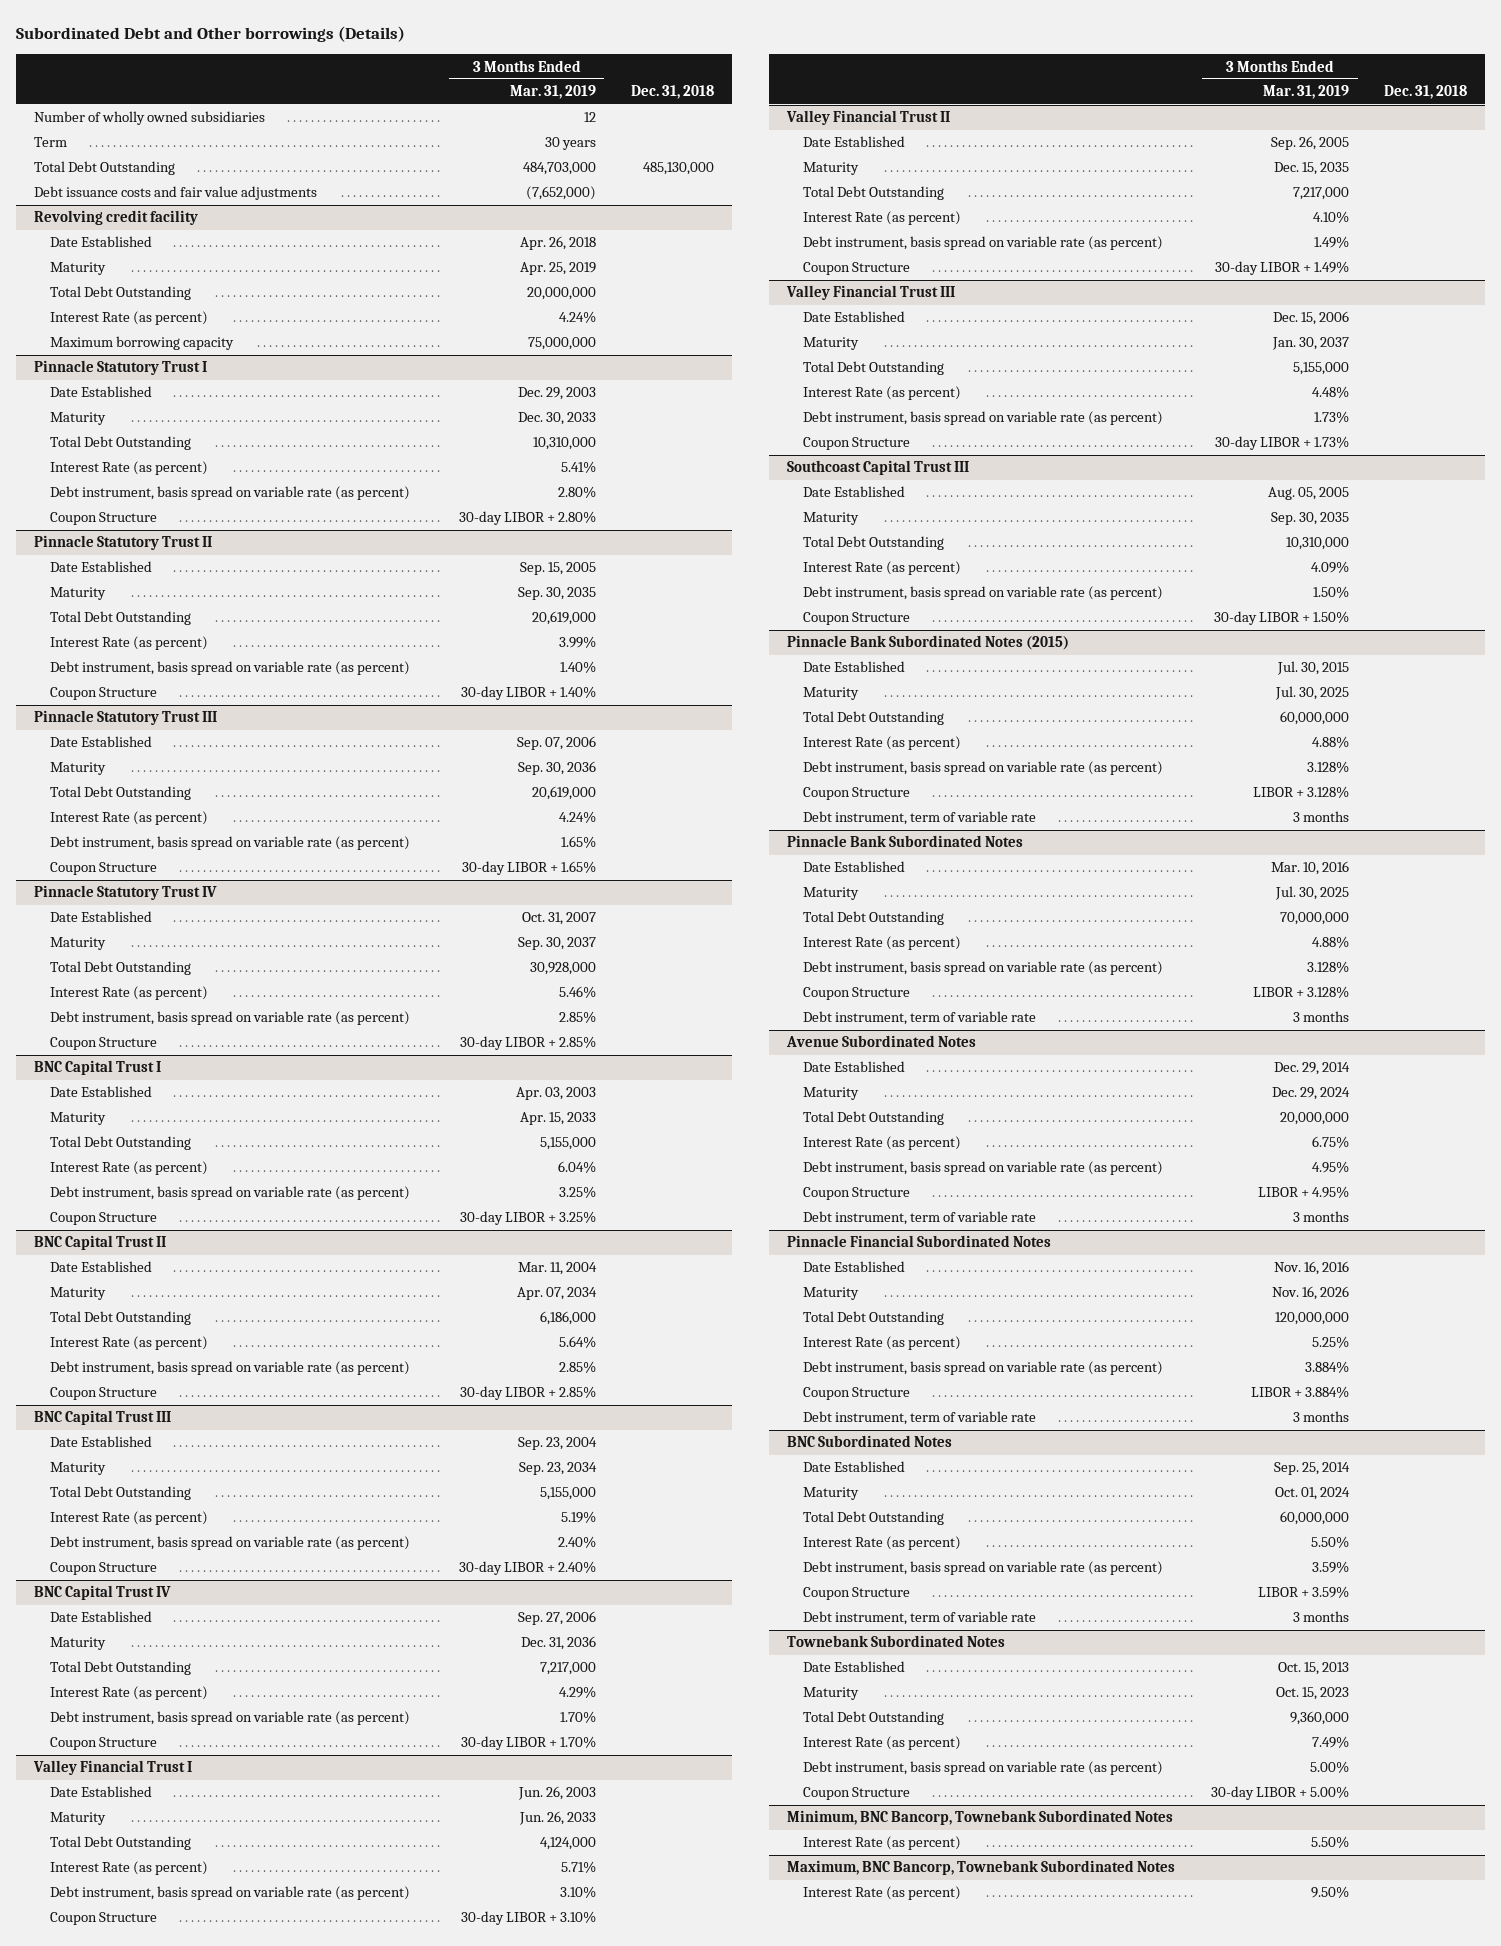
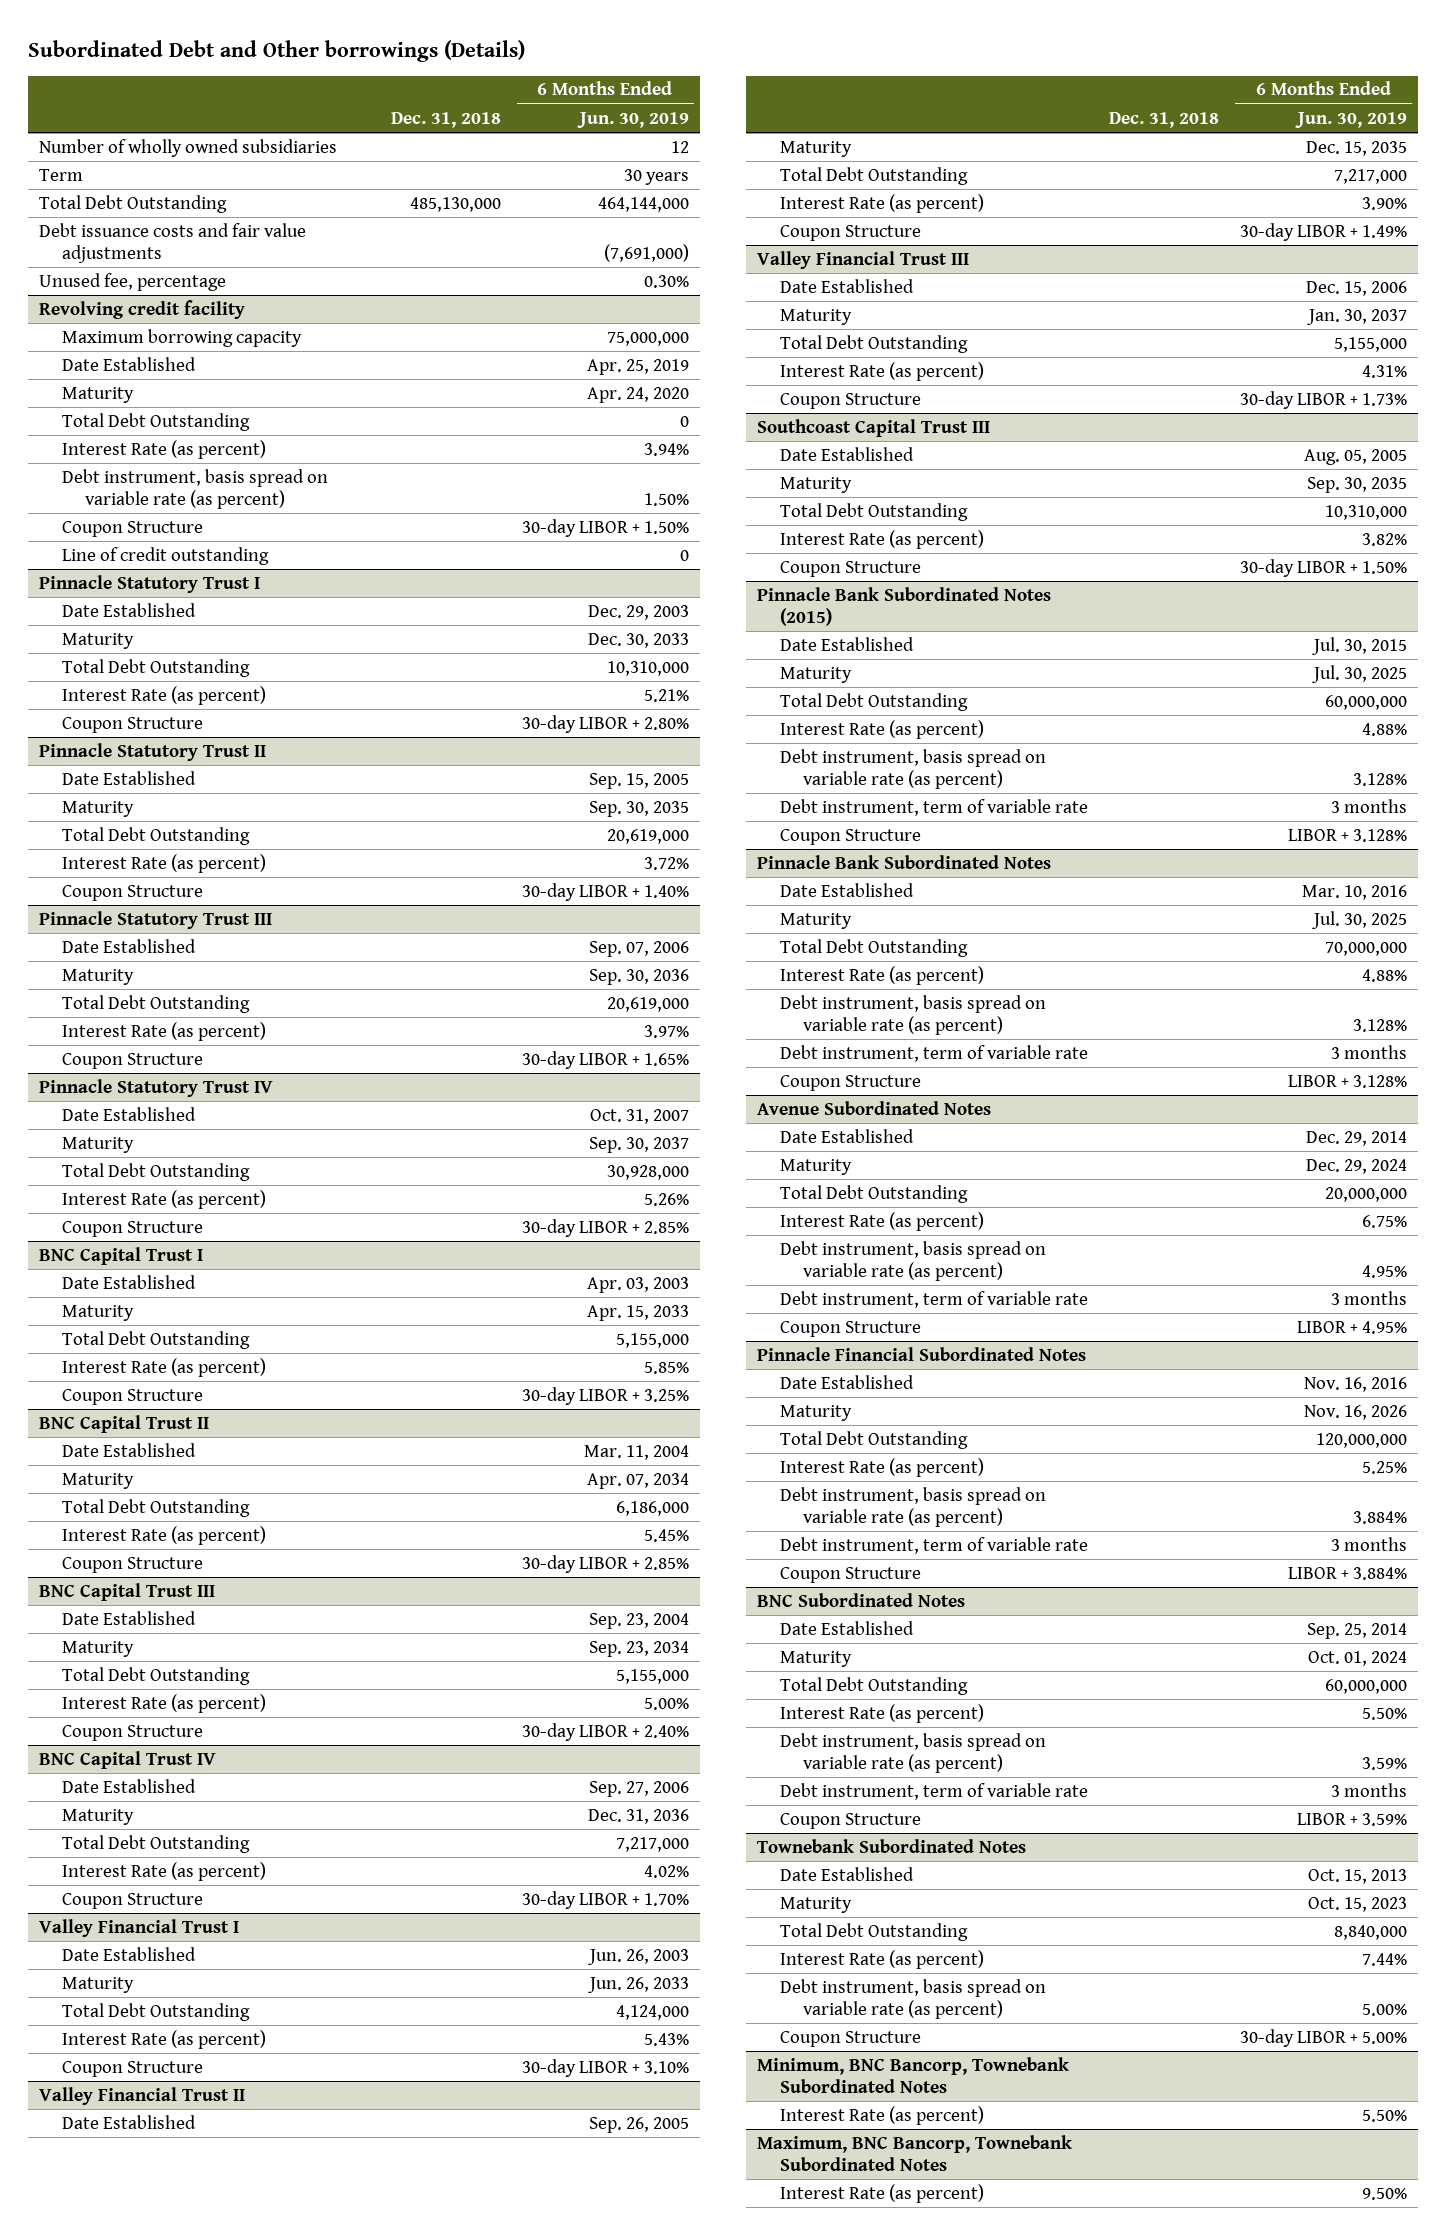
- | 3 Months Ended Mar. 31, 2019 | Dec. 31, 2018
+ | Dec. 31, 2018 | 6 Months Ended Jun. 30, 2019
+ Unused fee, percentage | | 0.30%
@ Revolving credit facility
moved up: Maximum borrowing capacity | | 75,000,000
+ Debt instrument, basis spread on variable rate (as percent) | | 1.50%
+ Coupon Structure | | 30-day LIBOR + 1.50%
+ Line of credit outstanding | | 0
@ Pinnacle Statutory Trust I
- Debt instrument, basis spread on variable rate (as percent) | 2.80% |
@ Pinnacle Statutory Trust II
- Debt instrument, basis spread on variable rate (as percent) | 1.40% |
@ Pinnacle Statutory Trust III
- Debt instrument, basis spread on variable rate (as percent) | 1.65% |
@ Pinnacle Statutory Trust IV
- Debt instrument, basis spread on variable rate (as percent) | 2.85% |
@ BNC Capital Trust I
- Debt instrument, basis spread on variable rate (as percent) | 3.25% |
@ BNC Capital Trust II
- Debt instrument, basis spread on variable rate (as percent) | 2.85% |
@ BNC Capital Trust III
- Debt instrument, basis spread on variable rate (as percent) | 2.40% |
@ BNC Capital Trust IV
- Debt instrument, basis spread on variable rate (as percent) | 1.70% |
@ Valley Financial Trust I
- Debt instrument, basis spread on variable rate (as percent) | 3.10% |
@ Valley Financial Trust II
- Debt instrument, basis spread on variable rate (as percent) | 1.49% |
@ Valley Financial Trust III
- Debt instrument, basis spread on variable rate (as percent) | 1.73% |
@ Southcoast Capital Trust III
- Debt instrument, basis spread on variable rate (as percent) | 1.50% |
@ Pinnacle Bank Subordinated Notes (2015)
moved down: Coupon Structure | | LIBOR + 3.128%
@ Pinnacle Bank Subordinated Notes
moved down: Coupon Structure | | LIBOR + 3.128%
@ Avenue Subordinated Notes
moved down: Coupon Structure | | LIBOR + 4.95%
@ Pinnacle Financial Subordinated Notes
moved down: Coupon Structure | | LIBOR + 3.884%
@ BNC Subordinated Notes
moved down: Coupon Structure | | LIBOR + 3.59%

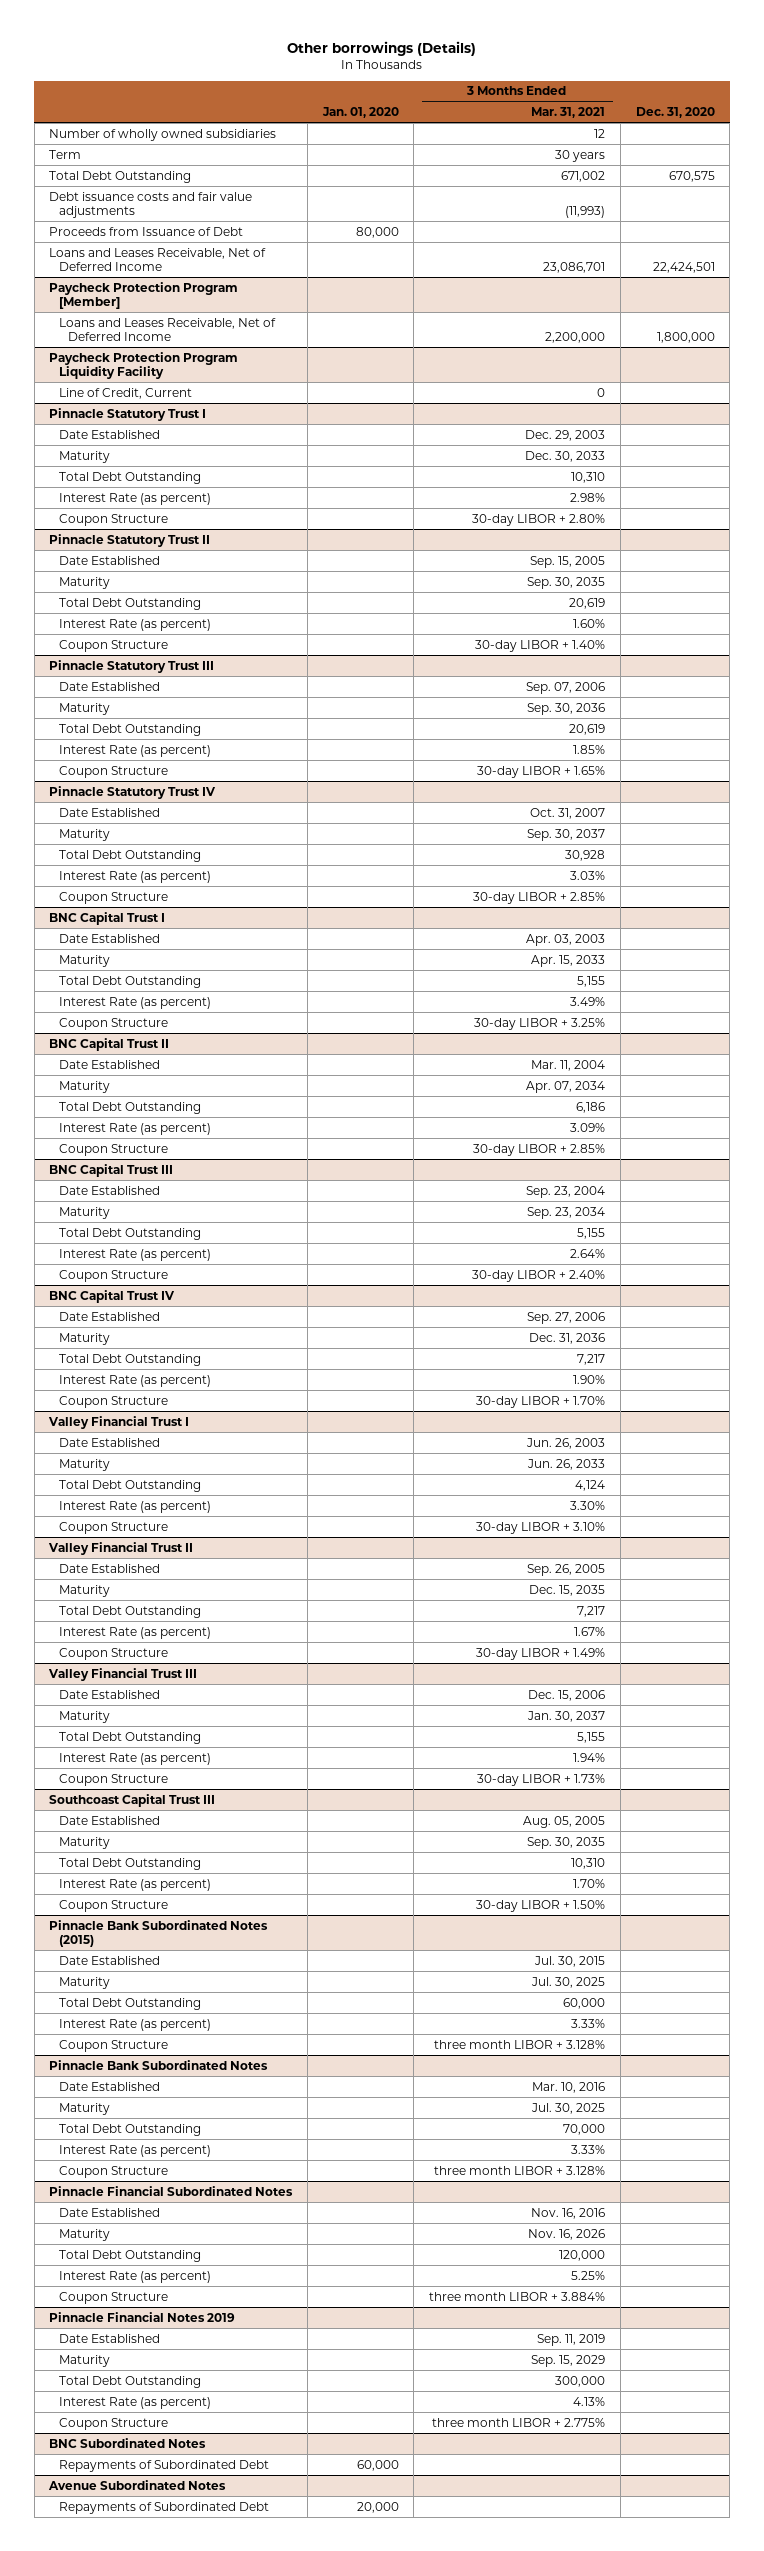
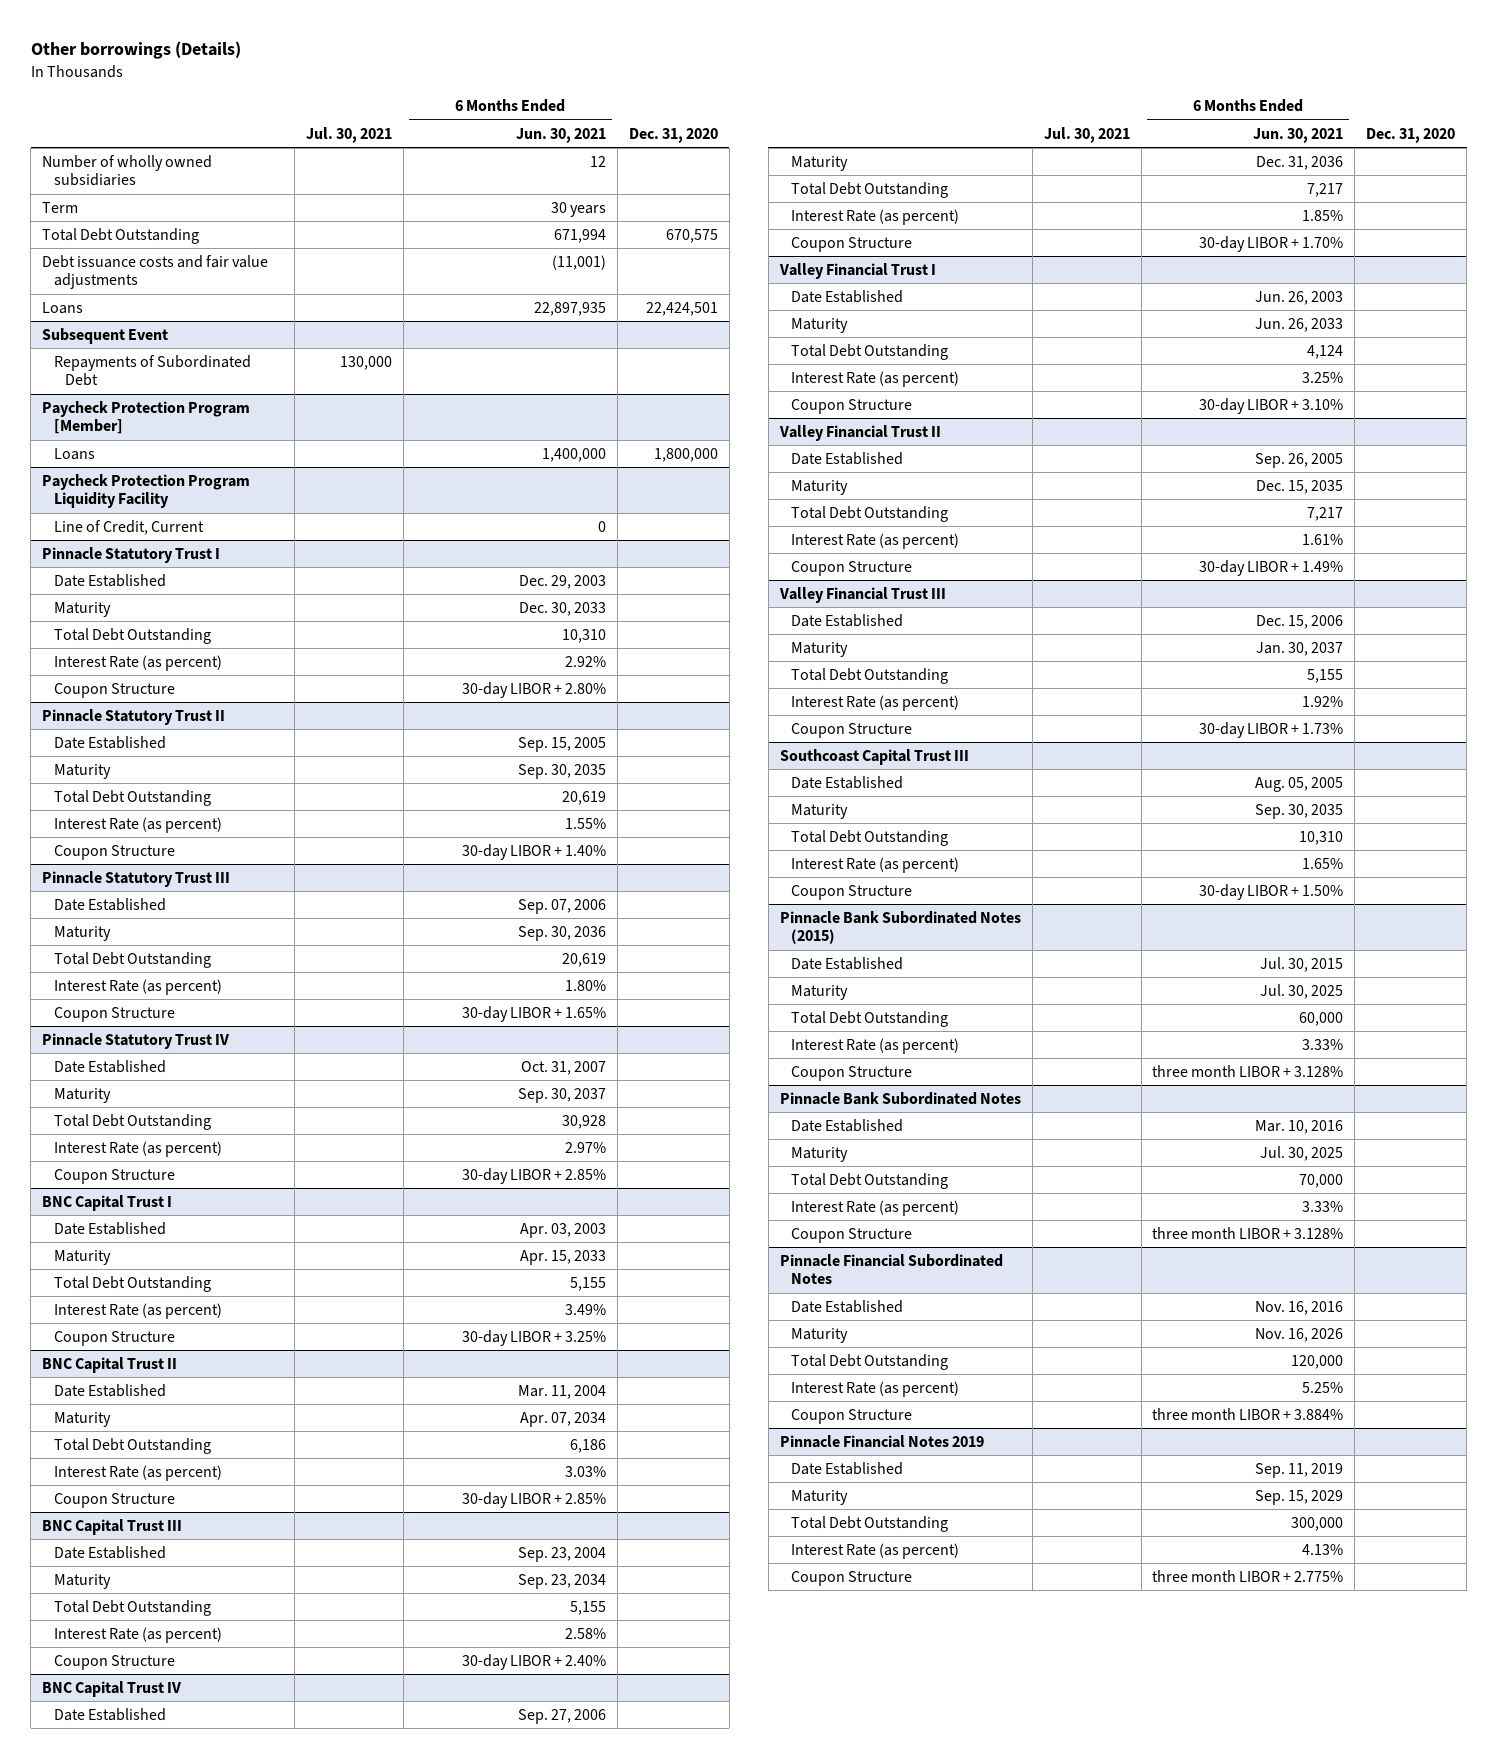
- | Jan. 01, 2020 | 3 Months Ended Mar. 31, 2021 | Dec. 31, 2020
+ | Jul. 30, 2021 | 6 Months Ended Jun. 30, 2021 | Dec. 31, 2020
- Proceeds from Issuance of Debt | 80,000 | |
- Loans and Leases Receivable, Net of Deferred Income | | 23,086,701 | 22,424,501
+ Loans | | 22,897,935 | 22,424,501
+ Subsequent Event
+ Repayments of Subordinated Debt | 130,000 | |
@ Paycheck Protection Program [Member]
- Loans and Leases Receivable, Net of Deferred Income | | 2,200,000 | 1,800,000
+ Loans | | 1,400,000 | 1,800,000
- BNC Subordinated Notes
- Repayments of Subordinated Debt | 60,000 | |
- Avenue Subordinated Notes
- Repayments of Subordinated Debt | 20,000 | |

